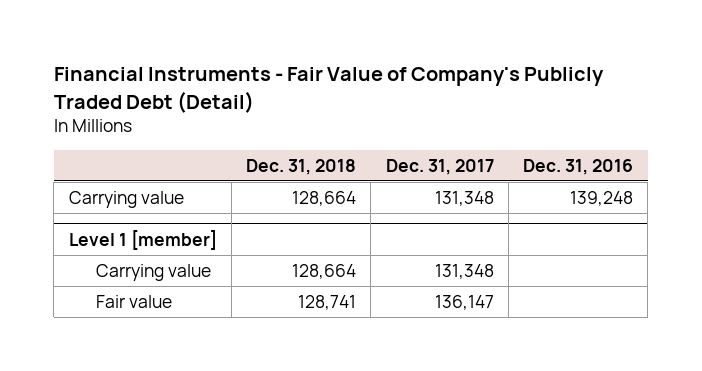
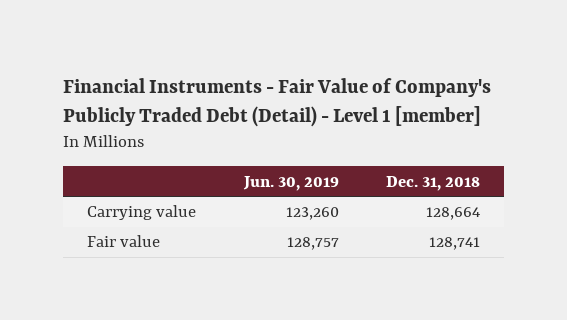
- Financial Instruments - Fair Value of Company's Publicly Traded Debt (Detail)
+ Financial Instruments - Fair Value of Company's Publicly Traded Debt (Detail) - Level 1 [member]
- | Dec. 31, 2018 | Dec. 31, 2017 | Dec. 31, 2016
+ | Jun. 30, 2019 | Dec. 31, 2018
- Level 1 [member]
- Carrying value | 128,664 | 131,348 |

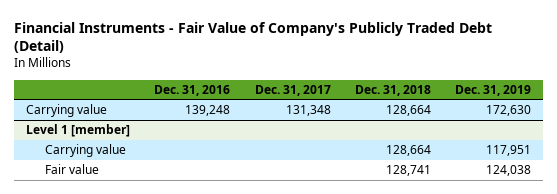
- Financial Instruments - Fair Value of Company's Publicly Traded Debt (Detail) - Level 1 [member]
+ Financial Instruments - Fair Value of Company's Publicly Traded Debt (Detail)
- | Jun. 30, 2019 | Dec. 31, 2018
+ | Dec. 31, 2016 | Dec. 31, 2017 | Dec. 31, 2018 | Dec. 31, 2019
+ Level 1 [member]
+ Carrying value | | | 128,664 | 117,951

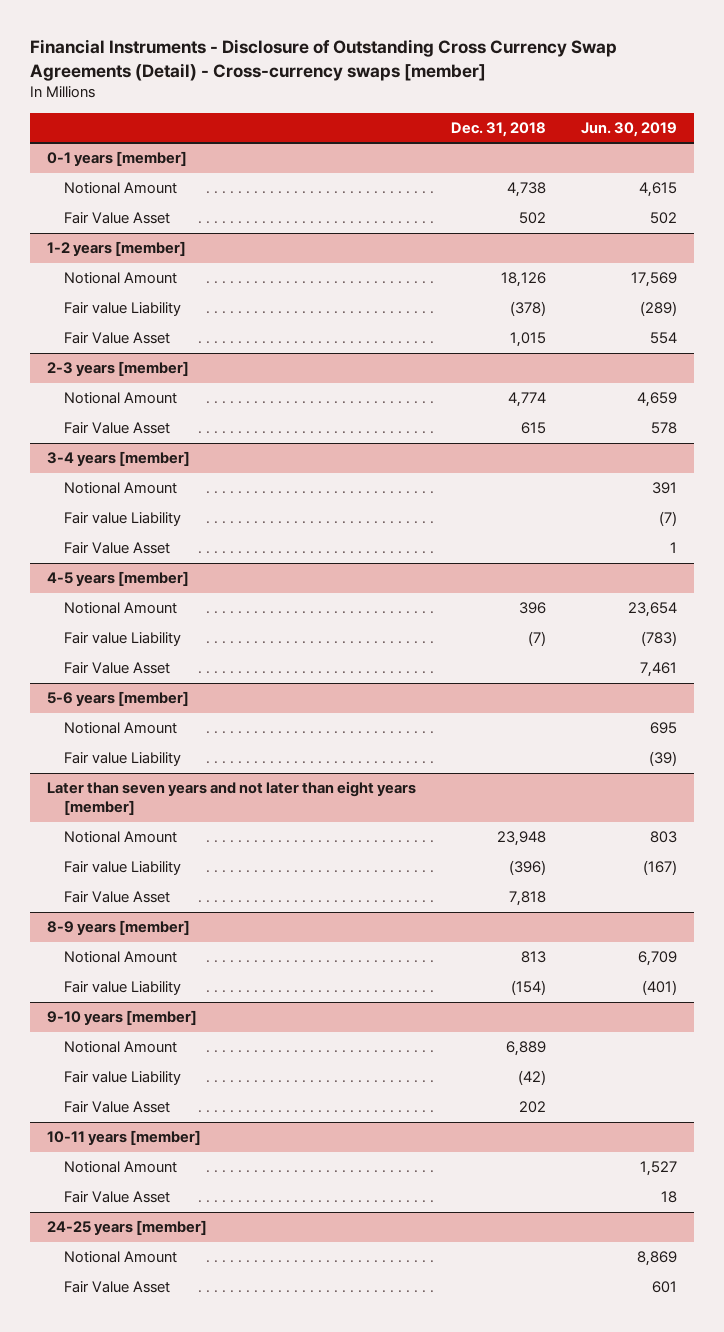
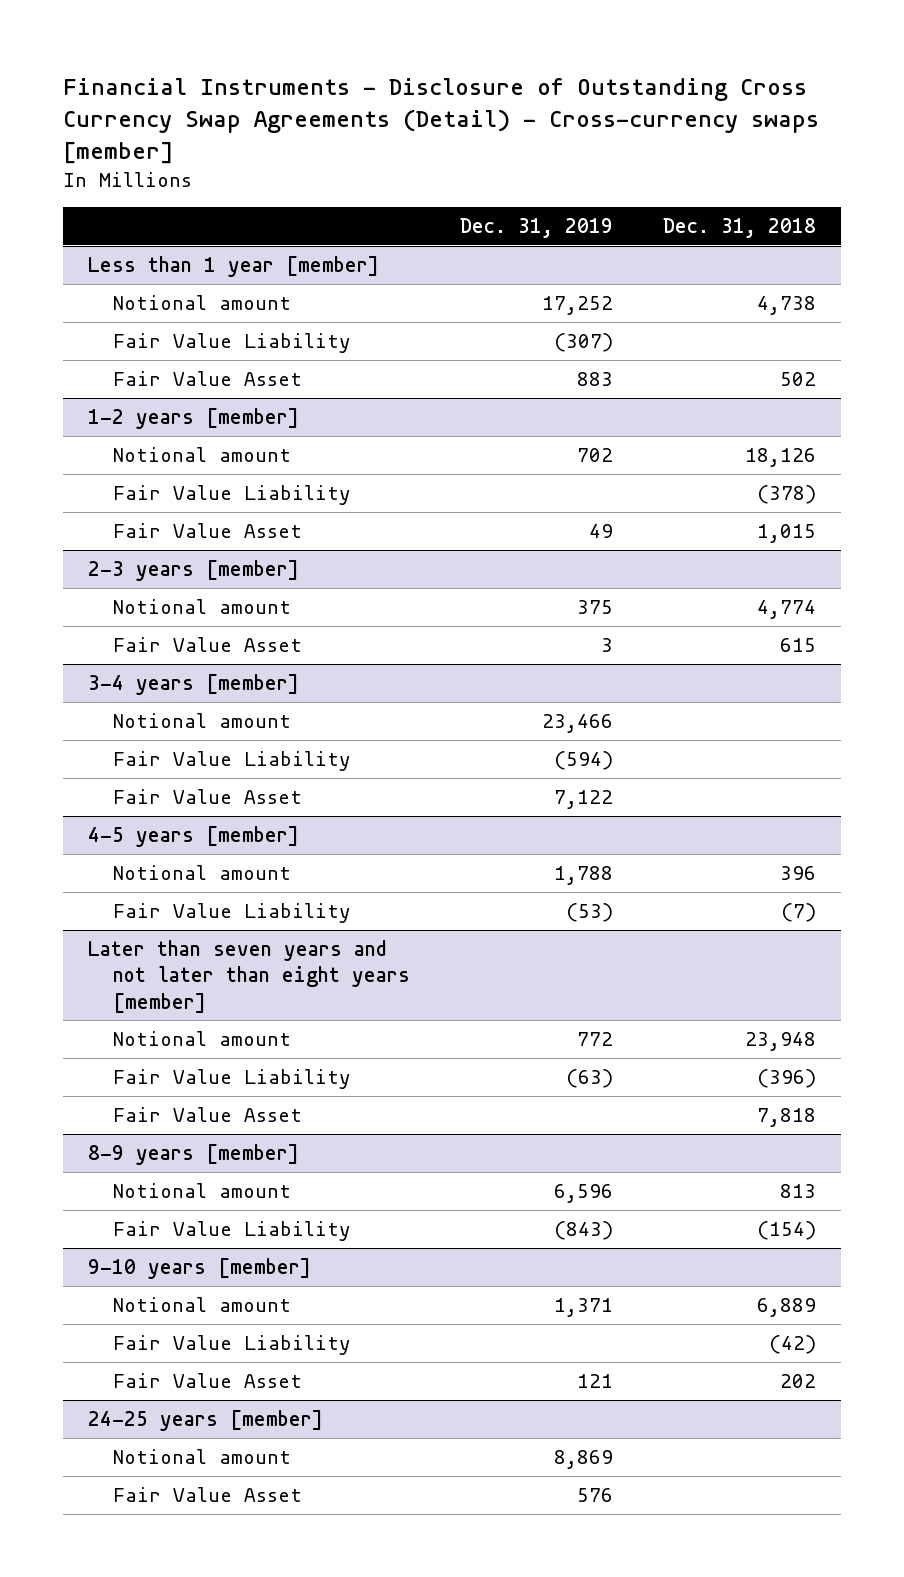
- | Dec. 31, 2018 | Jun. 30, 2019
+ | Dec. 31, 2019 | Dec. 31, 2018
- 0-1 years [member]
- Notional Amount | 4,738 | 4,615
+ Less than 1 year [member]
+ Notional amount | 17,252 | 4,738
+ Fair Value Liability | (307) |
@ 1-2 years [member]
- Notional Amount | 18,126 | 17,569
- Fair value Liability | (378) | (289)
+ Notional amount | 702 | 18,126
+ Fair Value Liability | | (378)
@ 2-3 years [member]
- Notional Amount | 4,774 | 4,659
+ Notional amount | 375 | 4,774
@ 3-4 years [member]
- Notional Amount | | 391
- Fair value Liability | | (7)
+ Notional amount | 23,466 |
+ Fair Value Liability | (594) |
@ 4-5 years [member]
- Notional Amount | 396 | 23,654
- Fair value Liability | (7) | (783)
- Fair Value Asset | | 7,461
- 5-6 years [member]
- Notional Amount | | 695
- Fair value Liability | | (39)
@ 4-5 years [member]
+ Notional amount | 1,788 | 396
+ Fair Value Liability | (53) | (7)
@ Later than seven years and not later than eight years [member]
- Notional Amount | 23,948 | 803
- Fair value Liability | (396) | (167)
+ Notional amount | 772 | 23,948
+ Fair Value Liability | (63) | (396)
@ 8-9 years [member]
- Notional Amount | 813 | 6,709
- Fair value Liability | (154) | (401)
+ Notional amount | 6,596 | 813
+ Fair Value Liability | (843) | (154)
@ 9-10 years [member]
- Notional Amount | 6,889 |
- Fair value Liability | (42) |
+ Notional amount | 1,371 | 6,889
+ Fair Value Liability | | (42)
- 10-11 years [member]
- Notional Amount | | 1,527
- Fair Value Asset | | 18
@ 24-25 years [member]
- Notional Amount | | 8,869
+ Notional amount | 8,869 |

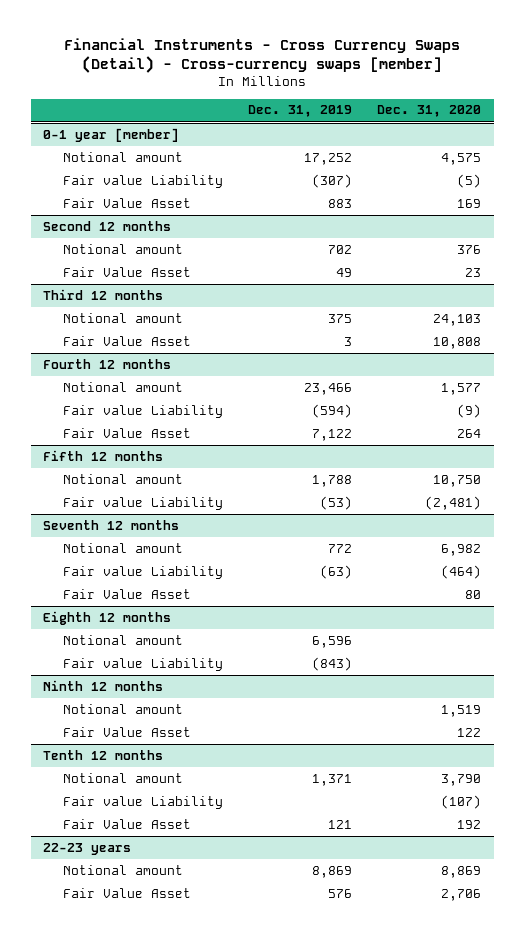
- Financial Instruments - Disclosure of Outstanding Cross Currency Swap Agreements (Detail) - Cross-currency swaps [member]
+ Financial Instruments - Cross Currency Swaps (Detail) - Cross-currency swaps [member]
- | Dec. 31, 2019 | Dec. 31, 2018
+ | Dec. 31, 2019 | Dec. 31, 2020
- Less than 1 year [member]
+ 0-1 year [member]
- Fair Value Liability | (307) |
+ Fair value Liability | (307) | (5)
- 1-2 years [member]
+ Second 12 months
- Fair Value Liability | | (378)
- 2-3 years [member]
+ Third 12 months
- 3-4 years [member]
+ Fourth 12 months
- Fair Value Liability | (594) |
+ Fair value Liability | (594) | (9)
- 4-5 years [member]
+ Fifth 12 months
- Fair Value Liability | (53) | (7)
- Later than seven years and not later than eight years [member]
+ Fair value Liability | (53) | (2,481)
+ Seventh 12 months
- Fair Value Liability | (63) | (396)
+ Fair value Liability | (63) | (464)
- 8-9 years [member]
+ Eighth 12 months
- Fair Value Liability | (843) | (154)
- 9-10 years [member]
+ Fair value Liability | (843) |
+ Ninth 12 months
+ Notional amount | | 1,519
+ Fair Value Asset | | 122
+ Tenth 12 months
- Fair Value Liability | | (42)
+ Fair value Liability | | (107)
- 24-25 years [member]
+ 22-23 years

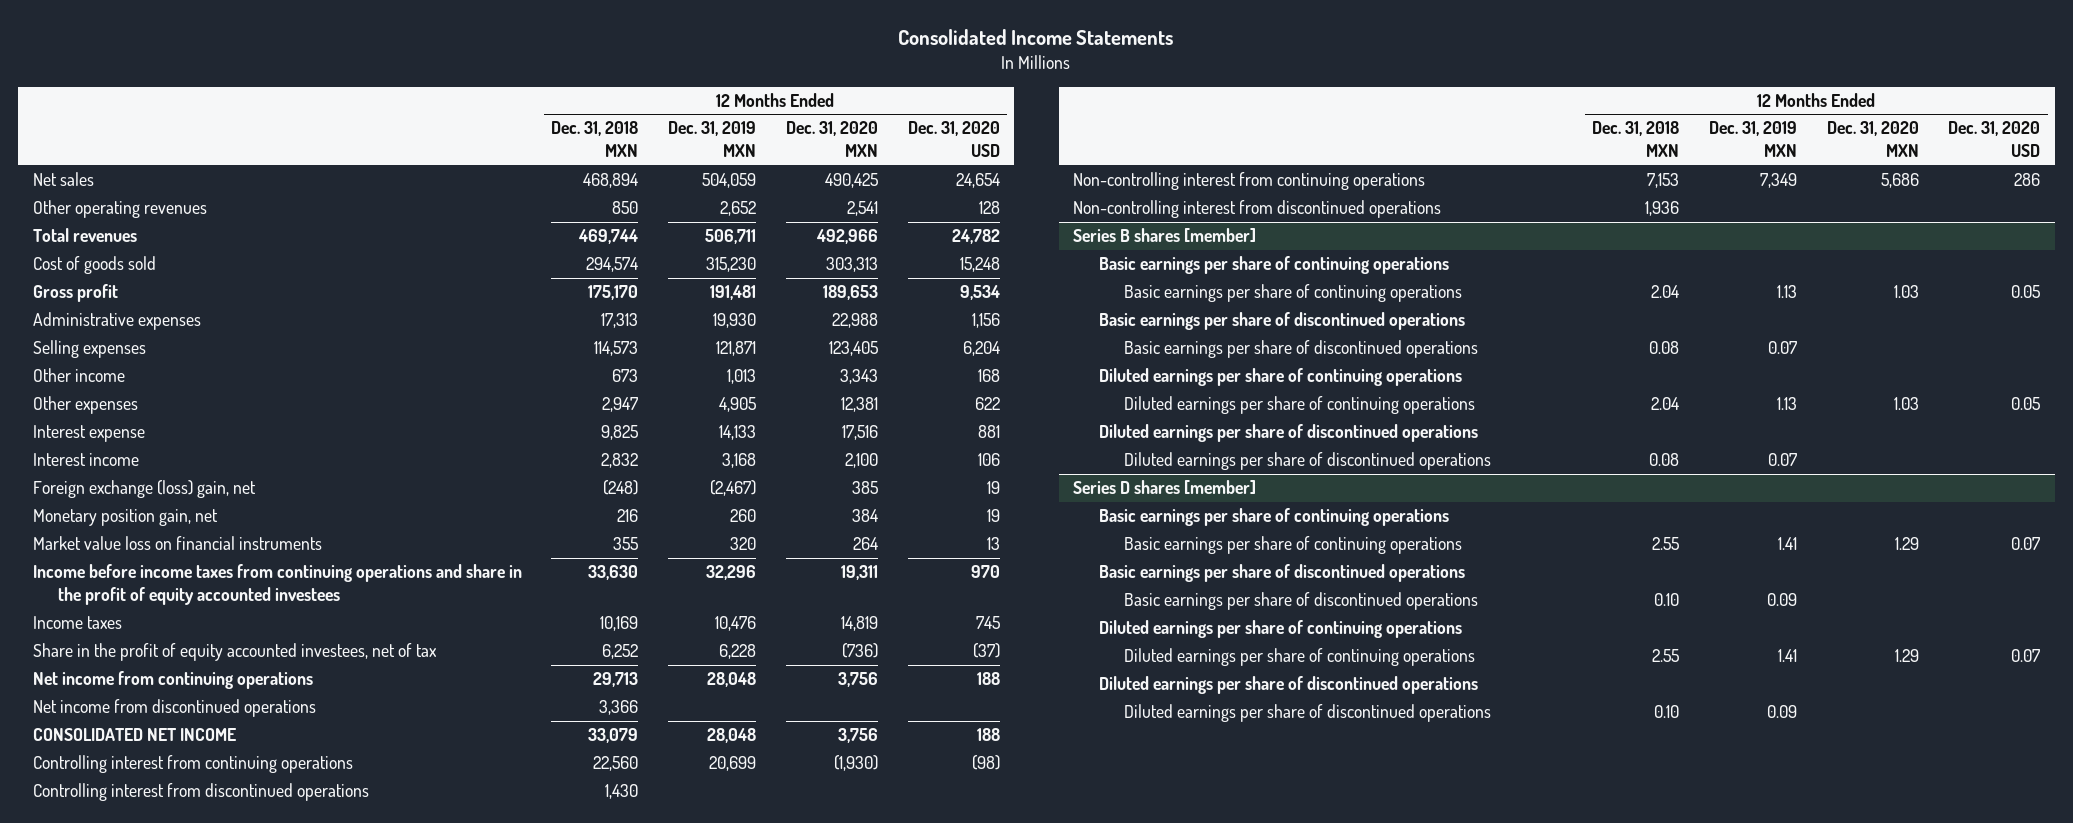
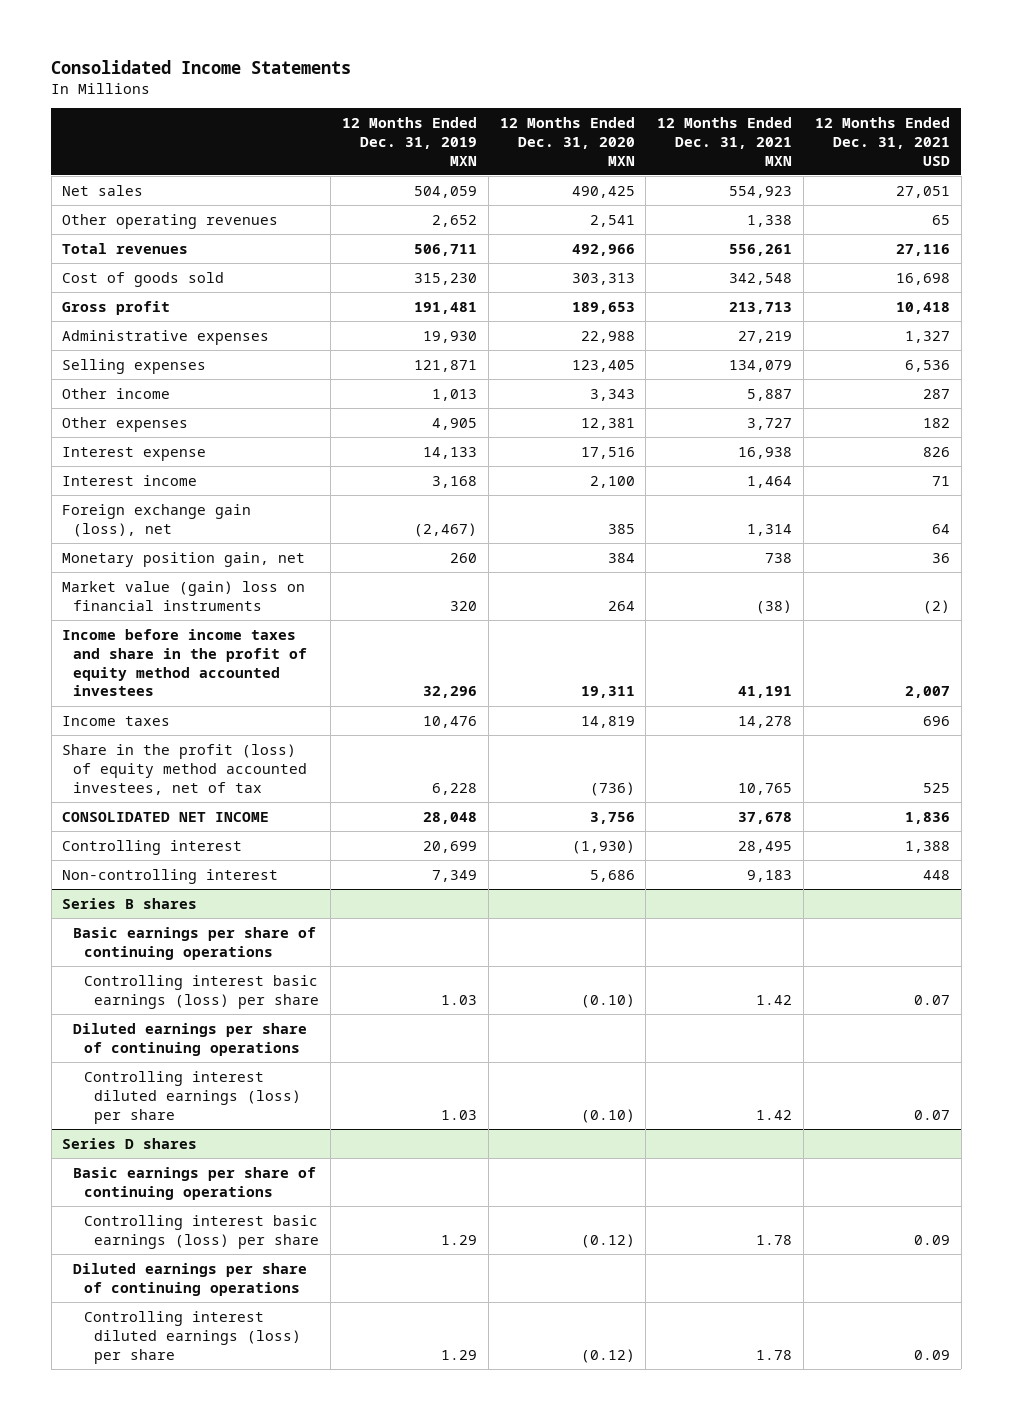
- | 12 Months Ended Dec. 31, 2018 MXN | 12 Months Ended Dec. 31, 2019 MXN | 12 Months Ended Dec. 31, 2020 MXN | 12 Months Ended Dec. 31, 2020 USD
+ | 12 Months Ended Dec. 31, 2019 MXN | 12 Months Ended Dec. 31, 2020 MXN | 12 Months Ended Dec. 31, 2021 MXN | 12 Months Ended Dec. 31, 2021 USD
- Foreign exchange (loss) gain, net | (248) | (2,467) | 385 | 19
+ Foreign exchange gain (loss), net | (2,467) | 385 | 1,314 | 64
- Market value loss on financial instruments | 355 | 320 | 264 | 13
- Income before income taxes from continuing operations and share in the profit of equity accounted investees | 33,630 | 32,296 | 19,311 | 970
+ Market value (gain) loss on financial instruments | 320 | 264 | (38) | (2)
+ Income before income taxes and share in the profit of equity method accounted investees | 32,296 | 19,311 | 41,191 | 2,007
- Share in the profit of equity accounted investees, net of tax | 6,252 | 6,228 | (736) | (37)
- Net income from continuing operations | 29,713 | 28,048 | 3,756 | 188
- Net income from discontinued operations | 3,366 | | |
+ Share in the profit (loss) of equity method accounted investees, net of tax | 6,228 | (736) | 10,765 | 525
- Controlling interest from continuing operations | 22,560 | 20,699 | (1,930) | (98)
- Controlling interest from discontinued operations | 1,430 | | |
- Non-controlling interest from continuing operations | 7,153 | 7,349 | 5,686 | 286
- Non-controlling interest from discontinued operations | 1,936 | | |
- Series B shares [member]
+ Controlling interest | 20,699 | (1,930) | 28,495 | 1,388
+ Non-controlling interest | 7,349 | 5,686 | 9,183 | 448
+ Series B shares
- Basic earnings per share of continuing operations | 2.04 | 1.13 | 1.03 | 0.05
- Basic earnings per share of discontinued operations
- Basic earnings per share of discontinued operations | 0.08 | 0.07 | |
+ Controlling interest basic earnings (loss) per share | 1.03 | (0.10) | 1.42 | 0.07
- Diluted earnings per share of continuing operations | 2.04 | 1.13 | 1.03 | 0.05
- Diluted earnings per share of discontinued operations
- Diluted earnings per share of discontinued operations | 0.08 | 0.07 | |
- Series D shares [member]
+ Controlling interest diluted earnings (loss) per share | 1.03 | (0.10) | 1.42 | 0.07
+ Series D shares
- Basic earnings per share of continuing operations | 2.55 | 1.41 | 1.29 | 0.07
- Basic earnings per share of discontinued operations
- Basic earnings per share of discontinued operations | 0.10 | 0.09 | |
+ Controlling interest basic earnings (loss) per share | 1.29 | (0.12) | 1.78 | 0.09
- Diluted earnings per share of continuing operations | 2.55 | 1.41 | 1.29 | 0.07
- Diluted earnings per share of discontinued operations
- Diluted earnings per share of discontinued operations | 0.10 | 0.09 | |
+ Controlling interest diluted earnings (loss) per share | 1.29 | (0.12) | 1.78 | 0.09

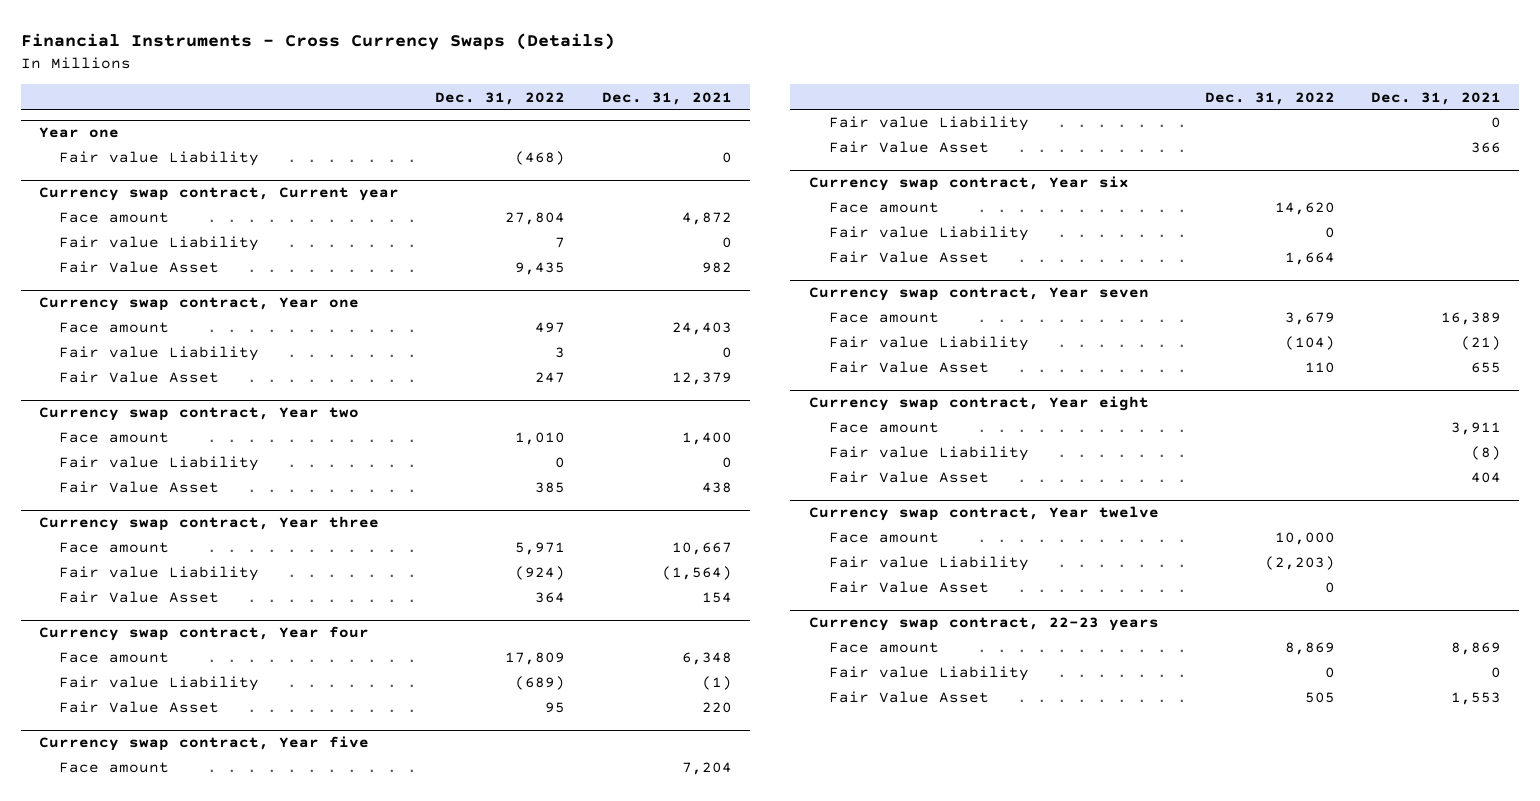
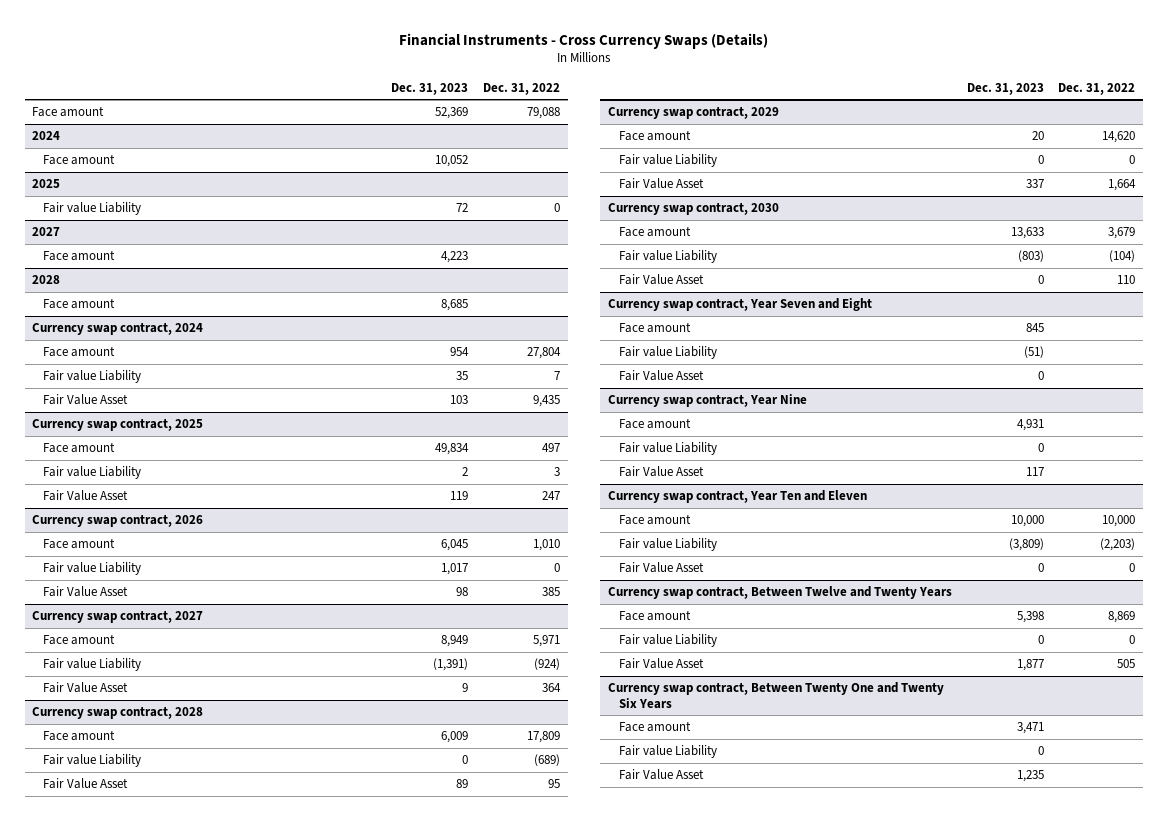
- | Dec. 31, 2022 | Dec. 31, 2021
+ | Dec. 31, 2023 | Dec. 31, 2022
- Year one
- Fair value Liability | (468) | 0
- Currency swap contract, Current year
+ Face amount | 52,369 | 79,088
+ 2024
+ Face amount | 10,052 |
+ 2025
+ Fair value Liability | 72 | 0
+ 2027
+ Face amount | 4,223 |
+ 2028
+ Face amount | 8,685 |
+ Currency swap contract, 2024
- Currency swap contract, Year one
+ Currency swap contract, 2025
- Currency swap contract, Year two
+ Currency swap contract, 2026
- Currency swap contract, Year three
+ Currency swap contract, 2027
- Currency swap contract, Year four
+ Currency swap contract, 2028
- Currency swap contract, Year five
- Face amount | | 7,204
- Fair value Liability | | 0
- Fair Value Asset | | 366
- Currency swap contract, Year six
+ Currency swap contract, 2029
- Currency swap contract, Year seven
+ Currency swap contract, 2030
- Currency swap contract, Year eight
+ Currency swap contract, Year Seven and Eight
- Currency swap contract, Year twelve
+ Currency swap contract, Year Nine
+ Face amount | 4,931 |
+ Fair value Liability | 0 |
+ Fair Value Asset | 117 |
+ Currency swap contract, Year Ten and Eleven
- Currency swap contract, 22-23 years
+ Currency swap contract, Between Twelve and Twenty Years
+ Currency swap contract, Between Twenty One and Twenty Six Years
+ Face amount | 3,471 |
+ Fair value Liability | 0 |
+ Fair Value Asset | 1,235 |

